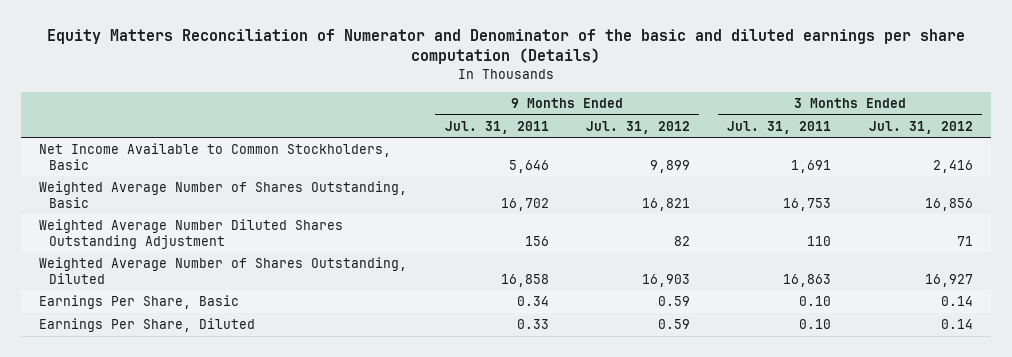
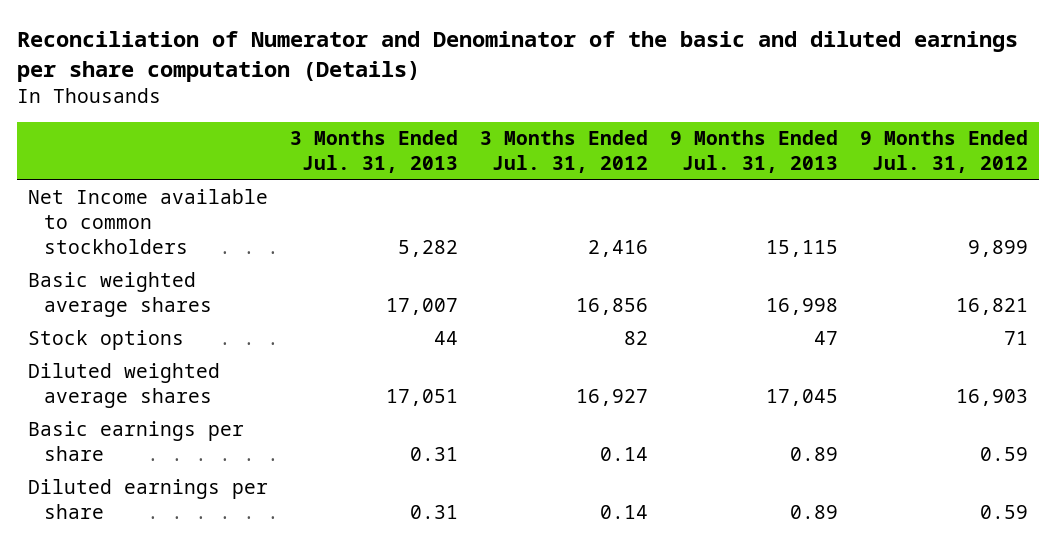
- Equity Matters Reconciliation of Numerator and Denominator of the basic and diluted earnings per share computation (Details)
+ Reconciliation of Numerator and Denominator of the basic and diluted earnings per share computation (Details)
- | 9 Months Ended Jul. 31, 2011 | 9 Months Ended Jul. 31, 2012 | 3 Months Ended Jul. 31, 2011 | 3 Months Ended Jul. 31, 2012
+ | 3 Months Ended Jul. 31, 2013 | 3 Months Ended Jul. 31, 2012 | 9 Months Ended Jul. 31, 2013 | 9 Months Ended Jul. 31, 2012
- Net Income Available to Common Stockholders, Basic | 5,646 | 9,899 | 1,691 | 2,416
- Weighted Average Number of Shares Outstanding, Basic | 16,702 | 16,821 | 16,753 | 16,856
- Weighted Average Number Diluted Shares Outstanding Adjustment | 156 | 82 | 110 | 71
- Weighted Average Number of Shares Outstanding, Diluted | 16,858 | 16,903 | 16,863 | 16,927
- Earnings Per Share, Basic | 0.34 | 0.59 | 0.10 | 0.14
- Earnings Per Share, Diluted | 0.33 | 0.59 | 0.10 | 0.14
+ Net Income available to common stockholders | 5,282 | 2,416 | 15,115 | 9,899
+ Basic weighted average shares | 17,007 | 16,856 | 16,998 | 16,821
+ Stock options | 44 | 82 | 47 | 71
+ Diluted weighted average shares | 17,051 | 16,927 | 17,045 | 16,903
+ Basic earnings per share | 0.31 | 0.14 | 0.89 | 0.59
+ Diluted earnings per share | 0.31 | 0.14 | 0.89 | 0.59

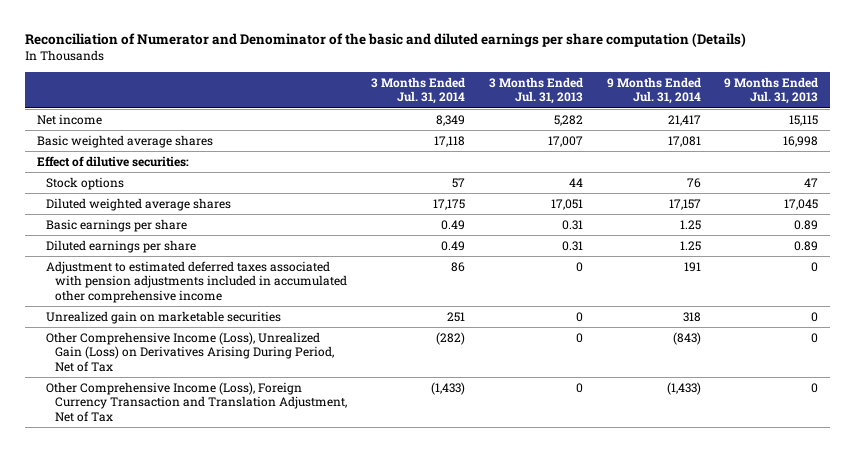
- | 3 Months Ended Jul. 31, 2013 | 3 Months Ended Jul. 31, 2012 | 9 Months Ended Jul. 31, 2013 | 9 Months Ended Jul. 31, 2012
+ | 3 Months Ended Jul. 31, 2014 | 3 Months Ended Jul. 31, 2013 | 9 Months Ended Jul. 31, 2014 | 9 Months Ended Jul. 31, 2013
- Net Income available to common stockholders | 5,282 | 2,416 | 15,115 | 9,899
+ Net income | 8,349 | 5,282 | 21,417 | 15,115
+ Effect of dilutive securities:
+ Adjustment to estimated deferred taxes associated with pension adjustments included in accumulated other comprehensive income | 86 | 0 | 191 | 0
+ Unrealized gain on marketable securities | 251 | 0 | 318 | 0
+ Other Comprehensive Income (Loss), Unrealized Gain (Loss) on Derivatives Arising During Period, Net of Tax | (282) | 0 | (843) | 0
+ Other Comprehensive Income (Loss), Foreign Currency Transaction and Translation Adjustment, Net of Tax | (1,433) | 0 | (1,433) | 0

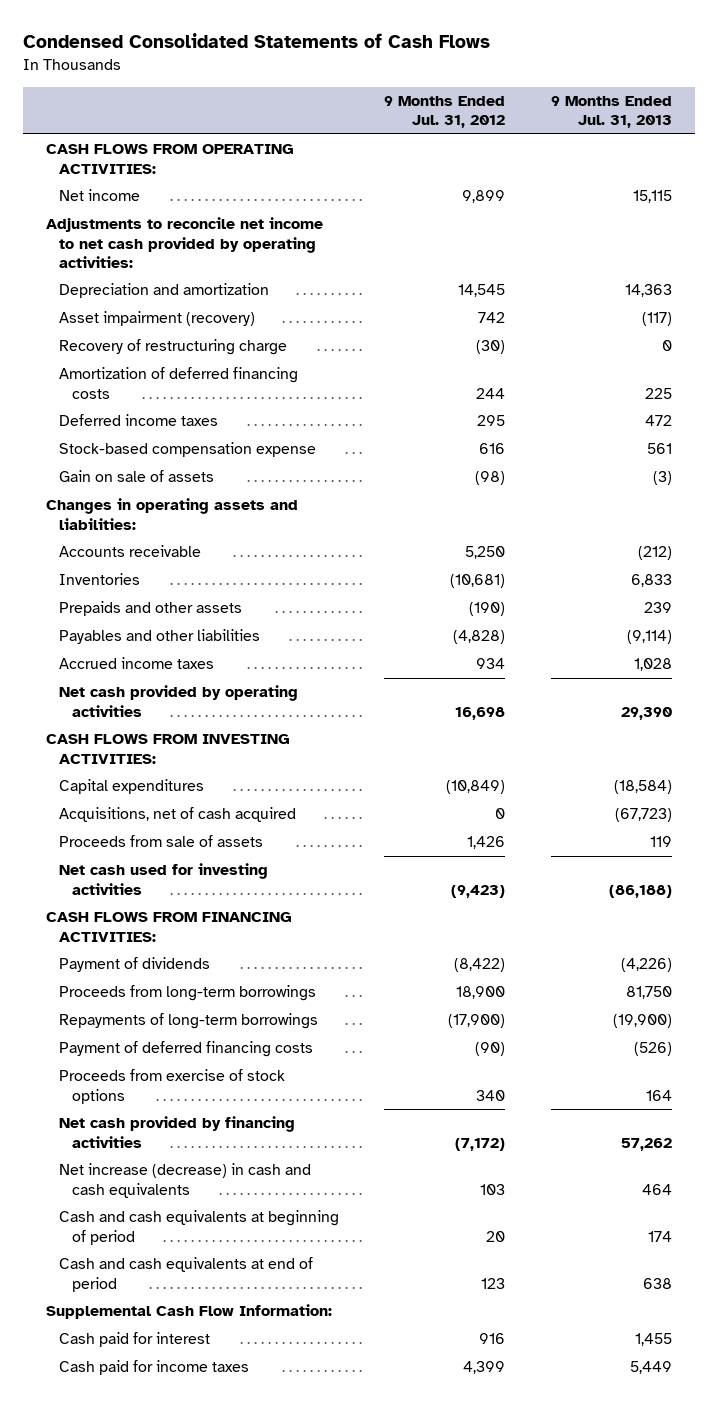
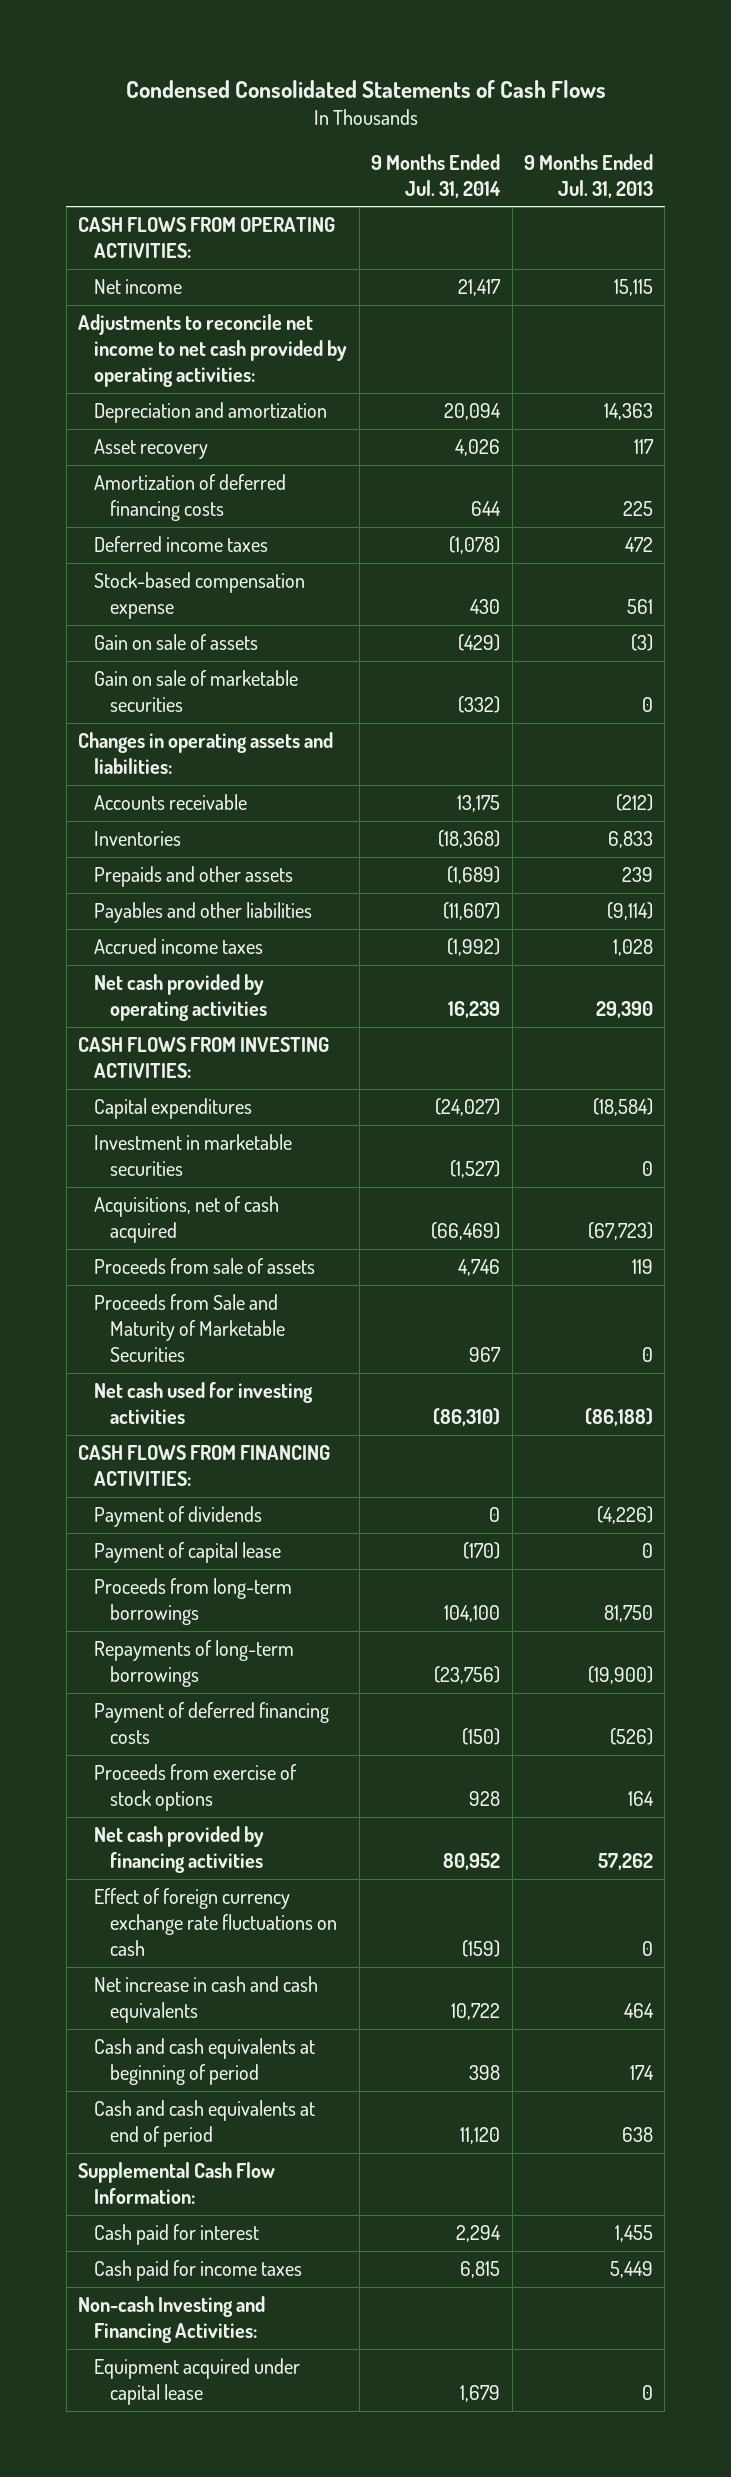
- | 9 Months Ended Jul. 31, 2012 | 9 Months Ended Jul. 31, 2013
+ | 9 Months Ended Jul. 31, 2014 | 9 Months Ended Jul. 31, 2013
- Asset impairment (recovery) | 742 | (117)
- Recovery of restructuring charge | (30) | 0
+ Asset recovery | 4,026 | 117
+ Gain on sale of marketable securities | (332) | 0
+ Investment in marketable securities | (1,527) | 0
+ Proceeds from Sale and Maturity of Marketable Securities | 967 | 0
+ Payment of capital lease | (170) | 0
- Net increase (decrease) in cash and cash equivalents | 103 | 464
+ Effect of foreign currency exchange rate fluctuations on cash | (159) | 0
+ Net increase in cash and cash equivalents | 10,722 | 464
+ Non-cash Investing and Financing Activities:
+ Equipment acquired under capital lease | 1,679 | 0

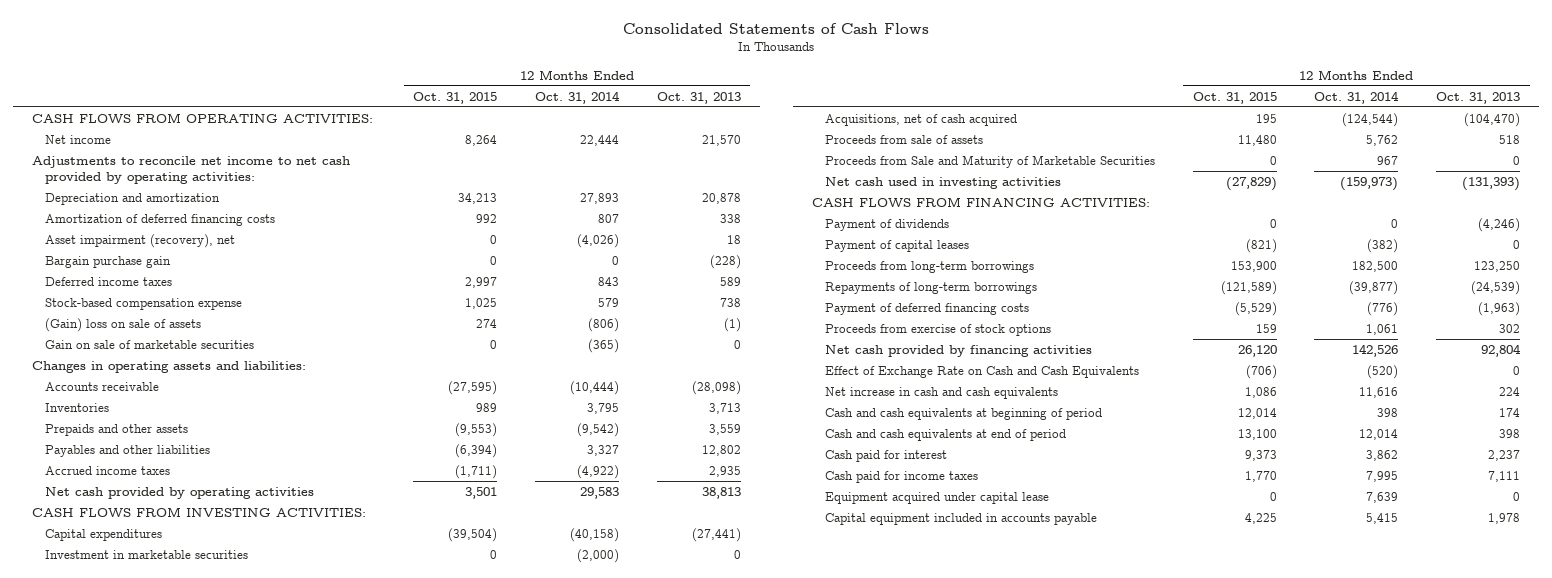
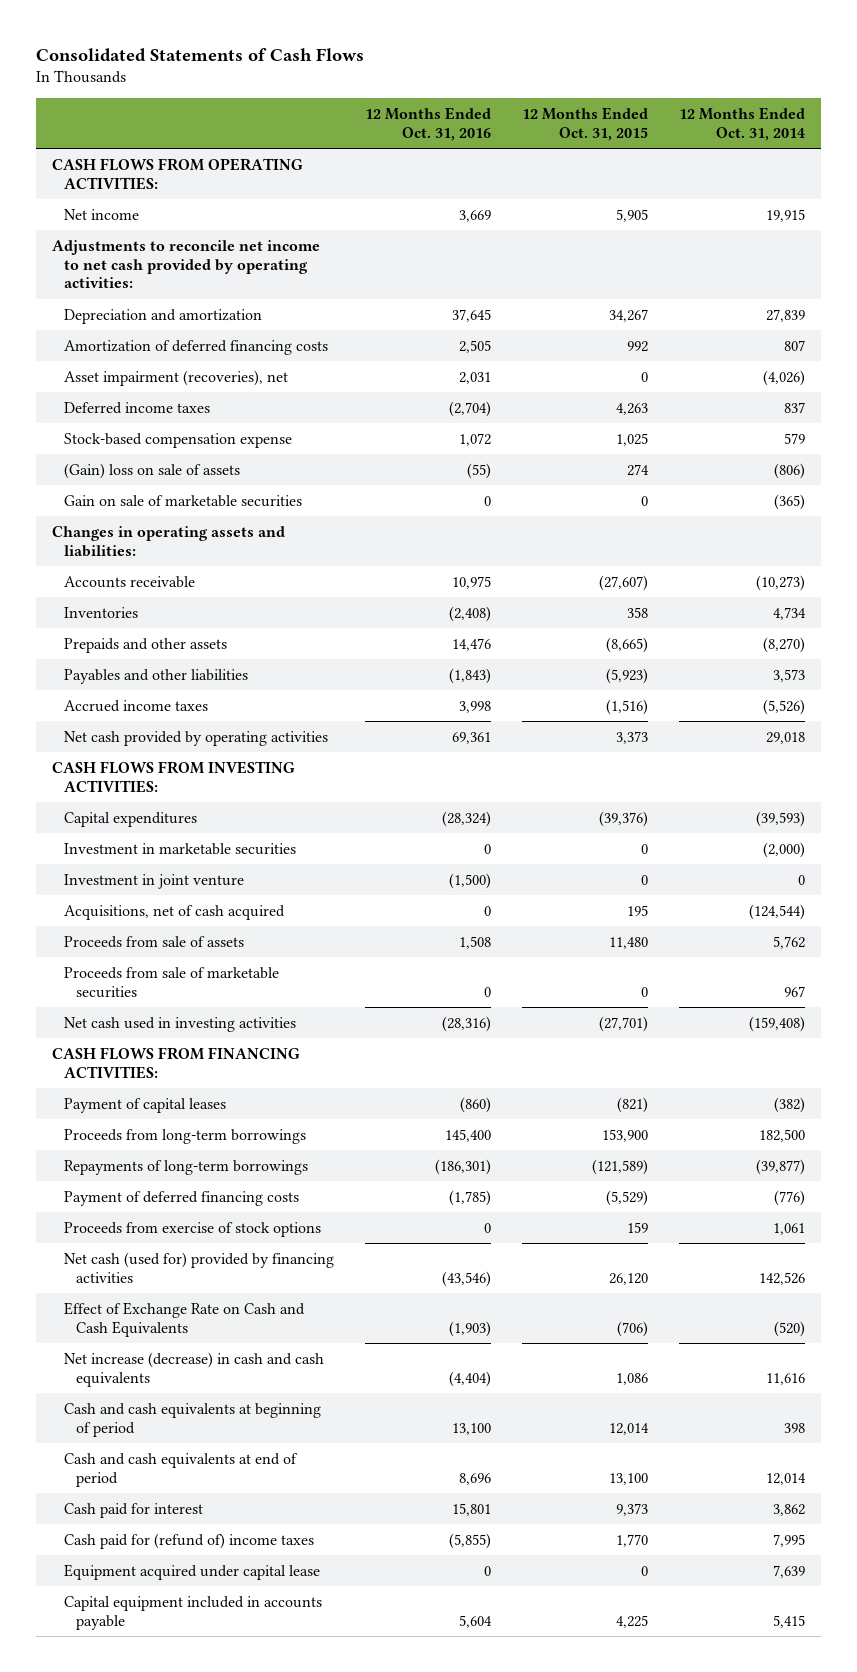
- | 12 Months Ended Oct. 31, 2015 | 12 Months Ended Oct. 31, 2014 | 12 Months Ended Oct. 31, 2013
+ | 12 Months Ended Oct. 31, 2016 | 12 Months Ended Oct. 31, 2015 | 12 Months Ended Oct. 31, 2014
- Net income | 8,264 | 22,444 | 21,570
+ Net income | 3,669 | 5,905 | 19,915
- Depreciation and amortization | 34,213 | 27,893 | 20,878
+ Depreciation and amortization | 37,645 | 34,267 | 27,839
- Asset impairment (recovery), net | 0 | (4,026) | 18
- Bargain purchase gain | 0 | 0 | (228)
- Deferred income taxes | 2,997 | 843 | 589
+ Asset impairment (recoveries), net | 2,031 | 0 | (4,026)
+ Deferred income taxes | (2,704) | 4,263 | 837
- Accounts receivable | (27,595) | (10,444) | (28,098)
- Inventories | 989 | 3,795 | 3,713
- Prepaids and other assets | (9,553) | (9,542) | 3,559
- Payables and other liabilities | (6,394) | 3,327 | 12,802
- Accrued income taxes | (1,711) | (4,922) | 2,935
- Net cash provided by operating activities | 3,501 | 29,583 | 38,813
+ Accounts receivable | 10,975 | (27,607) | (10,273)
+ Inventories | (2,408) | 358 | 4,734
+ Prepaids and other assets | 14,476 | (8,665) | (8,270)
+ Payables and other liabilities | (1,843) | (5,923) | 3,573
+ Accrued income taxes | 3,998 | (1,516) | (5,526)
+ Net cash provided by operating activities | 69,361 | 3,373 | 29,018
- Capital expenditures | (39,504) | (40,158) | (27,441)
+ Capital expenditures | (28,324) | (39,376) | (39,593)
+ Investment in joint venture | (1,500) | 0 | 0
- Proceeds from Sale and Maturity of Marketable Securities | 0 | 967 | 0
- Net cash used in investing activities | (27,829) | (159,973) | (131,393)
+ Proceeds from sale of marketable securities | 0 | 0 | 967
+ Net cash used in investing activities | (28,316) | (27,701) | (159,408)
- Payment of dividends | 0 | 0 | (4,246)
- Net cash provided by financing activities | 26,120 | 142,526 | 92,804
+ Net cash (used for) provided by financing activities | (43,546) | 26,120 | 142,526
- Net increase in cash and cash equivalents | 1,086 | 11,616 | 224
+ Net increase (decrease) in cash and cash equivalents | (4,404) | 1,086 | 11,616
- Cash paid for income taxes | 1,770 | 7,995 | 7,111
+ Cash paid for (refund of) income taxes | (5,855) | 1,770 | 7,995

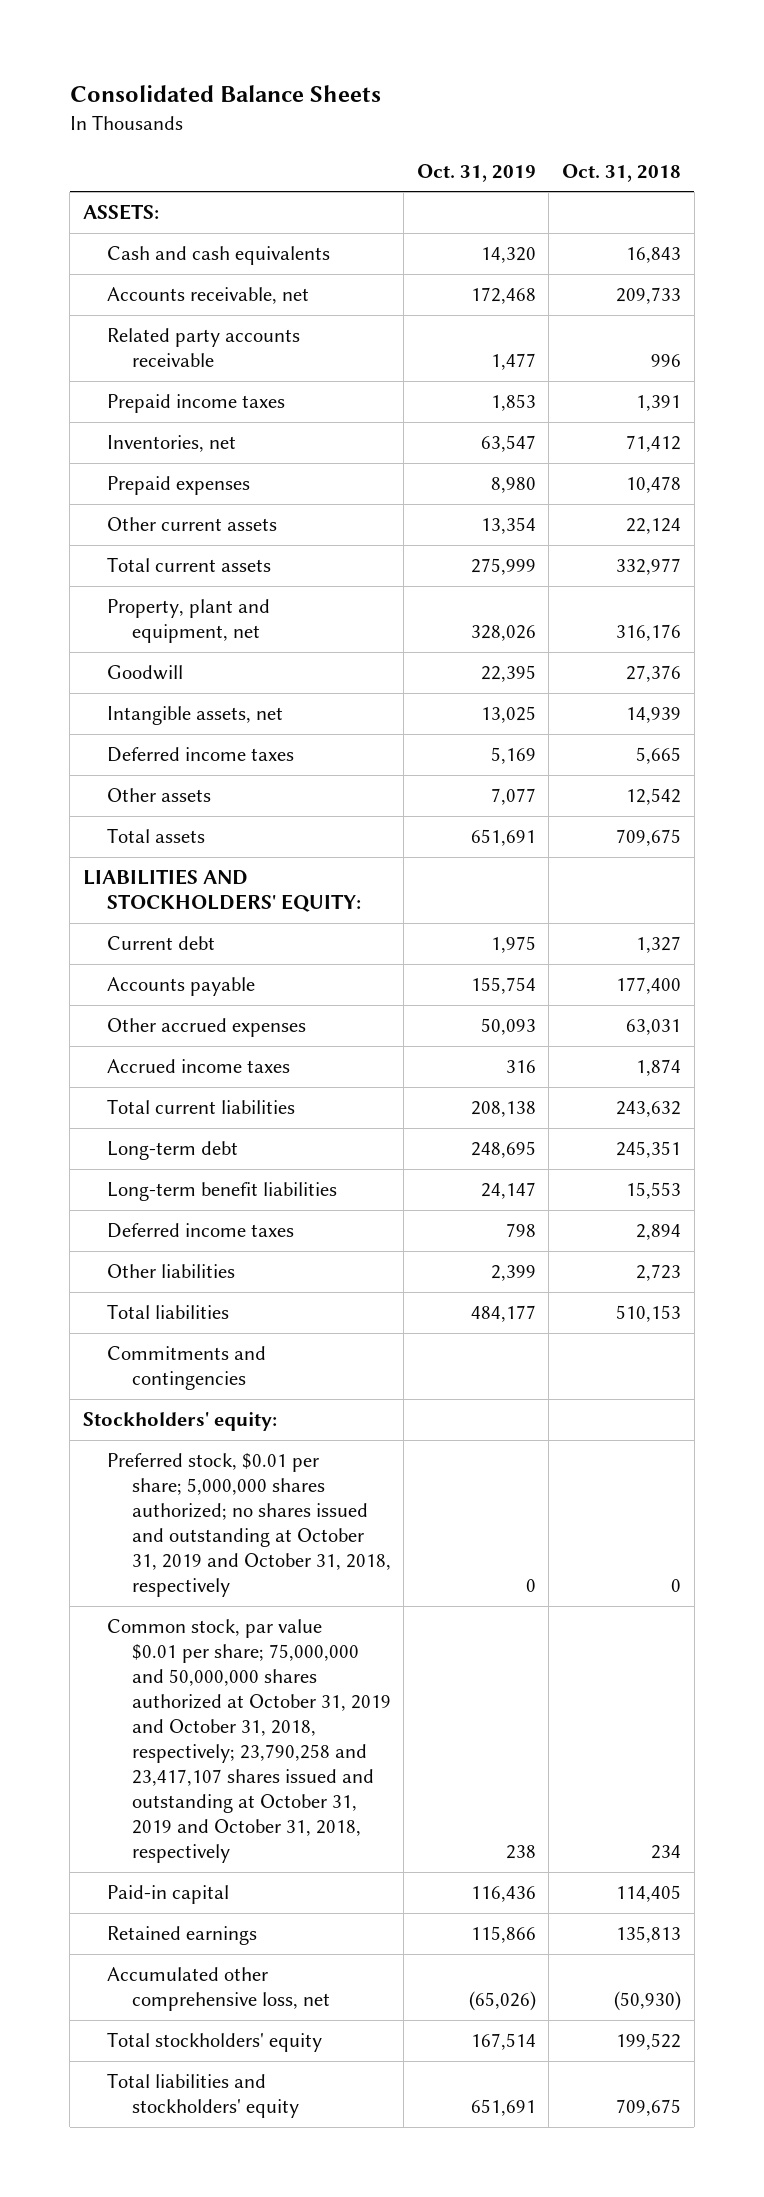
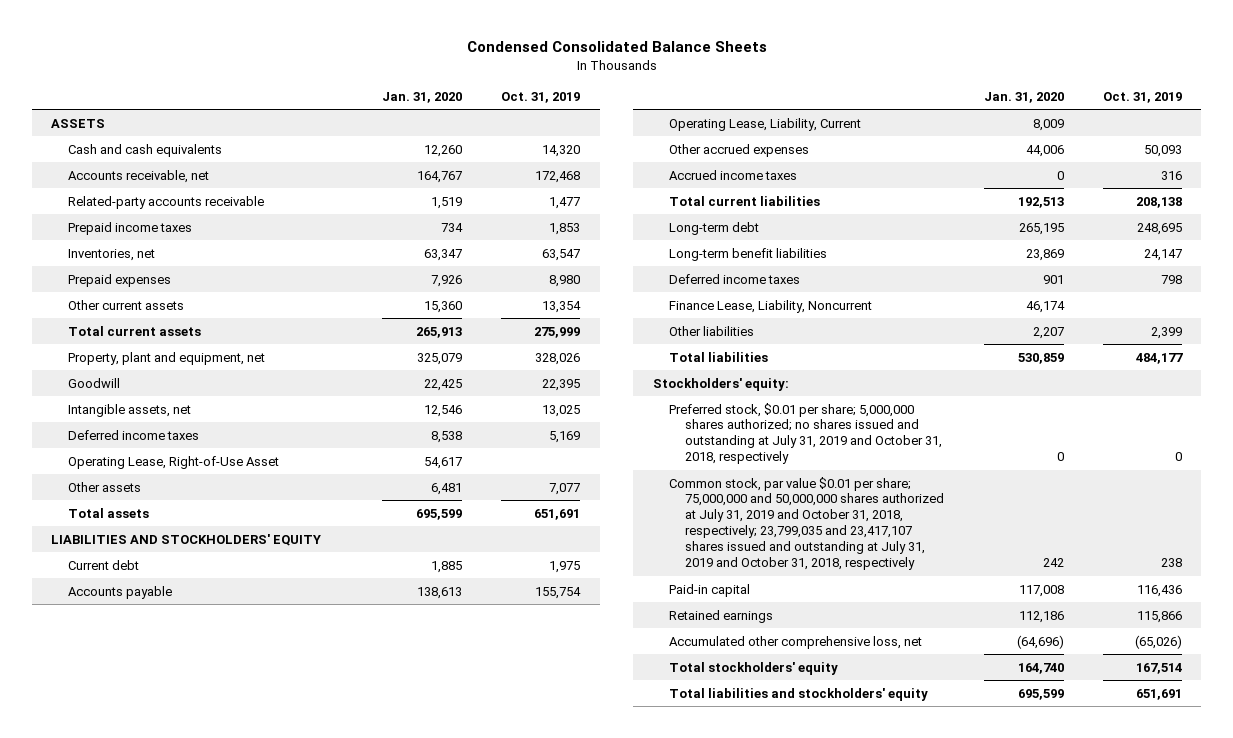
- Consolidated Balance Sheets
+ Condensed Consolidated Balance Sheets
- | Oct. 31, 2019 | Oct. 31, 2018
+ | Jan. 31, 2020 | Oct. 31, 2019
- ASSETS:
+ ASSETS
- Related party accounts receivable | 1,477 | 996
+ Related-party accounts receivable | 1,519 | 1,477
+ Operating Lease, Right-of-Use Asset | 54,617 |
- LIABILITIES AND STOCKHOLDERS' EQUITY:
+ LIABILITIES AND STOCKHOLDERS' EQUITY
+ Operating Lease, Liability, Current | 8,009 |
+ Finance Lease, Liability, Noncurrent | 46,174 |
- Commitments and contingencies
- Preferred stock, $0.01 per share; 5,000,000 shares authorized; no shares issued and outstanding at October 31, 2019 and October 31, 2018, respectively | 0 | 0
- Common stock, par value $0.01 per share; 75,000,000 and 50,000,000 shares authorized at October 31, 2019 and October 31, 2018, respectively; 23,790,258 and 23,417,107 shares issued and outstanding at October 31, 2019 and October 31, 2018, respectively | 238 | 234
+ Preferred stock, $0.01 per share; 5,000,000 shares authorized; no shares issued and outstanding at July 31, 2019 and October 31, 2018, respectively | 0 | 0
+ Common stock, par value $0.01 per share; 75,000,000 and 50,000,000 shares authorized at July 31, 2019 and October 31, 2018, respectively; 23,799,035 and 23,417,107 shares issued and outstanding at July 31, 2019 and October 31, 2018, respectively | 242 | 238

